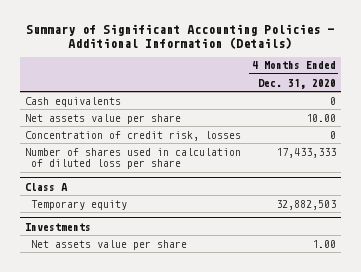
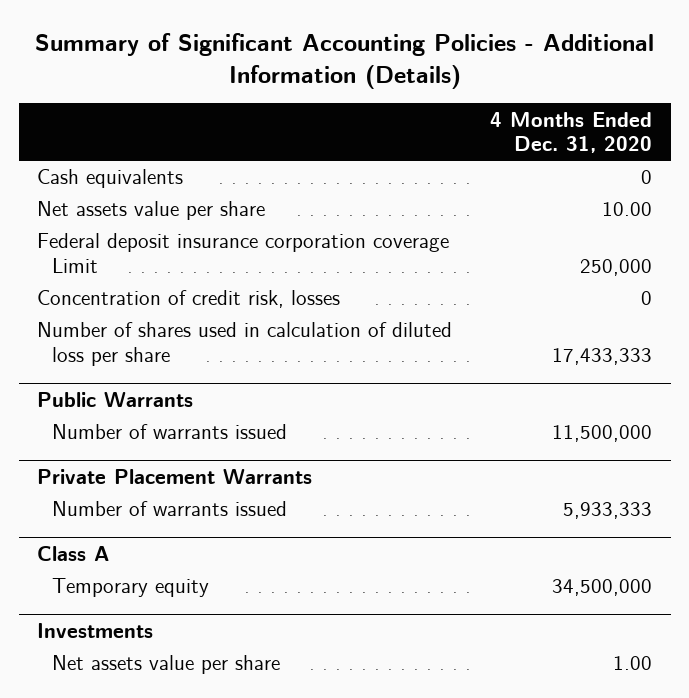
+ Federal deposit insurance corporation coverage Limit | 250,000
+ Public Warrants
+ Number of warrants issued | 11,500,000
+ Private Placement Warrants
+ Number of warrants issued | 5,933,333
@ Class A
- Temporary equity | 32,882,503
+ Temporary equity | 34,500,000

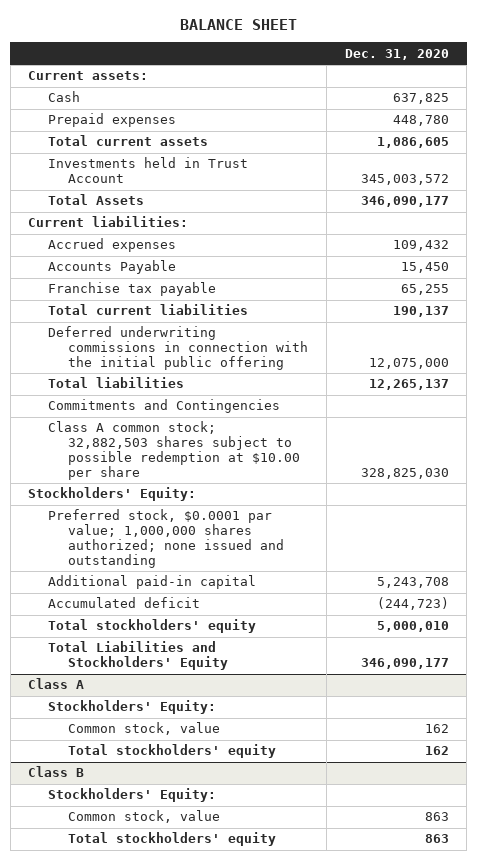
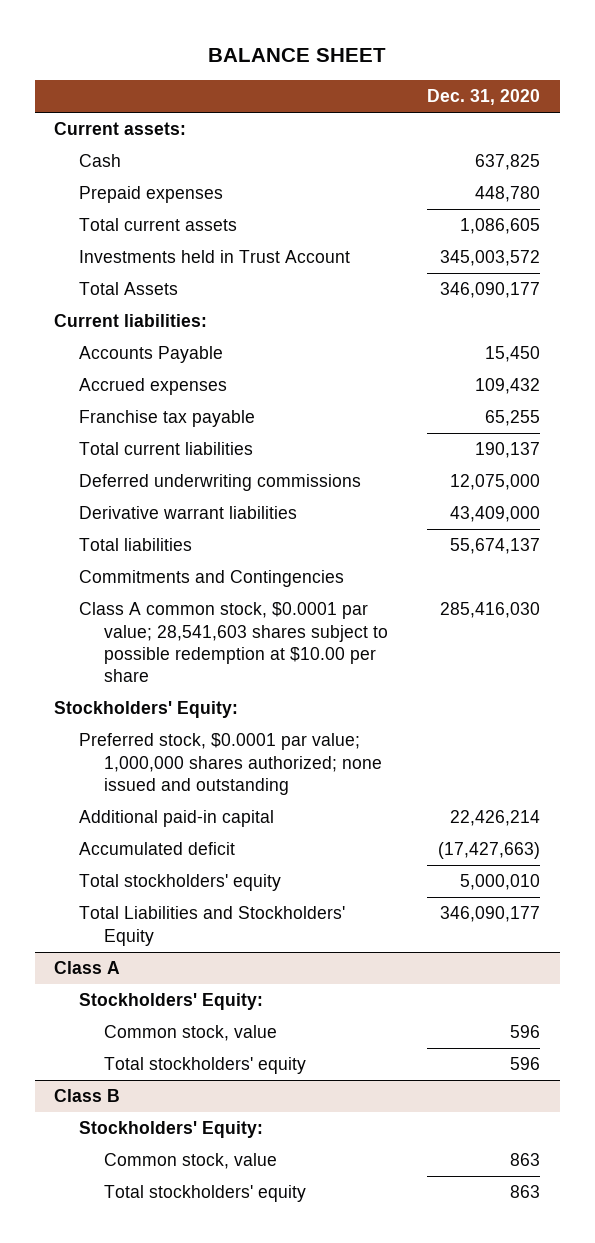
moved down: Accrued expenses | 109,432
- Deferred underwriting commissions in connection with the initial public offering | 12,075,000
- Total liabilities | 12,265,137
+ Deferred underwriting commissions | 12,075,000
+ Derivative warrant liabilities | 43,409,000
+ Total liabilities | 55,674,137
- Class A common stock; 32,882,503 shares subject to possible redemption at $10.00 per share | 328,825,030
+ Class A common stock, $0.0001 par value; 28,541,603 shares subject to possible redemption at $10.00 per share | 285,416,030
- Additional paid-in capital | 5,243,708
- Accumulated deficit | (244,723)
+ Additional paid-in capital | 22,426,214
+ Accumulated deficit | (17,427,663)
@ Class A
- Common stock, value | 162
- Total stockholders' equity | 162
+ Common stock, value | 596
+ Total stockholders' equity | 596

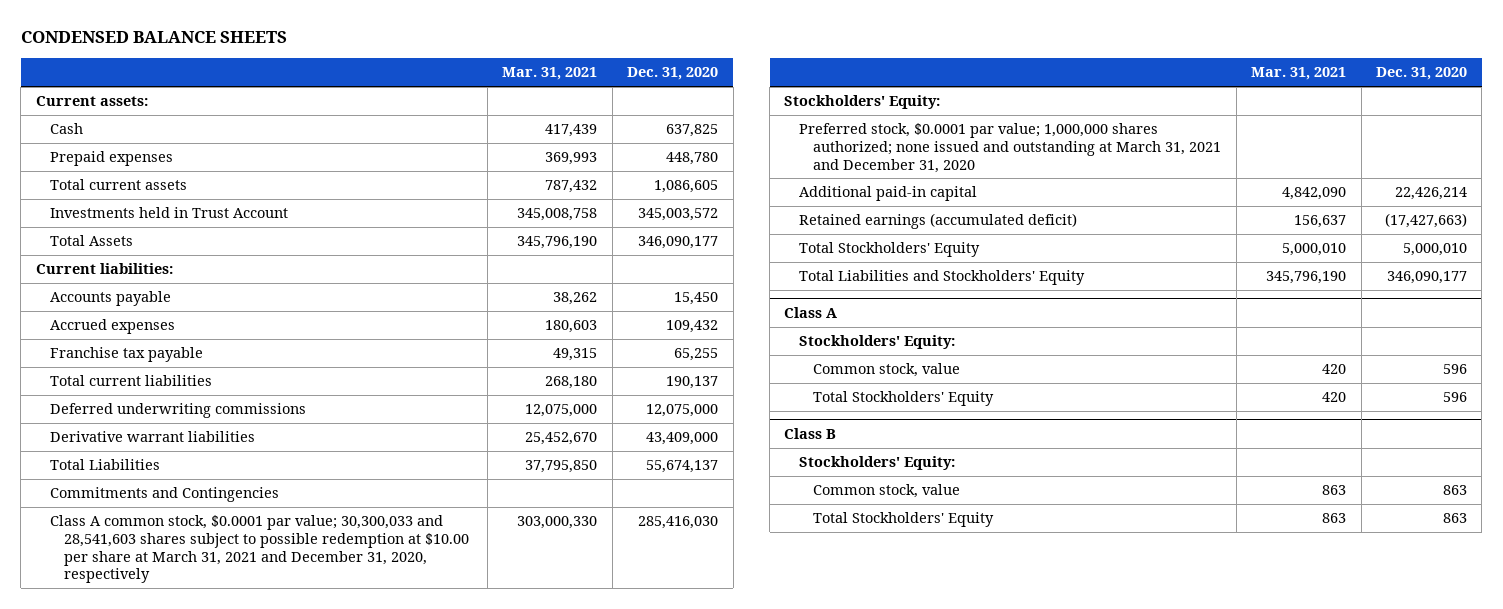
- BALANCE SHEET
+ CONDENSED BALANCE SHEETS
- | Dec. 31, 2020
+ | Mar. 31, 2021 | Dec. 31, 2020
- Accounts Payable | 15,450
+ Accounts payable | 38,262 | 15,450
- Total liabilities | 55,674,137
+ Total Liabilities | 37,795,850 | 55,674,137
- Class A common stock, $0.0001 par value; 28,541,603 shares subject to possible redemption at $10.00 per share | 285,416,030
+ Class A common stock, $0.0001 par value; 30,300,033 and 28,541,603 shares subject to possible redemption at $10.00 per share at March 31, 2021 and December 31, 2020, respectively | 303,000,330 | 285,416,030
- Preferred stock, $0.0001 par value; 1,000,000 shares authorized; none issued and outstanding
+ Preferred stock, $0.0001 par value; 1,000,000 shares authorized; none issued and outstanding at March 31, 2021 and December 31, 2020
- Accumulated deficit | (17,427,663)
- Total stockholders' equity | 5,000,010
+ Retained earnings (accumulated deficit) | 156,637 | (17,427,663)
+ Total Stockholders' Equity | 5,000,010 | 5,000,010
@ Class A
- Total stockholders' equity | 596
+ Total Stockholders' Equity | 420 | 596
@ Class B
- Total stockholders' equity | 863
+ Total Stockholders' Equity | 863 | 863

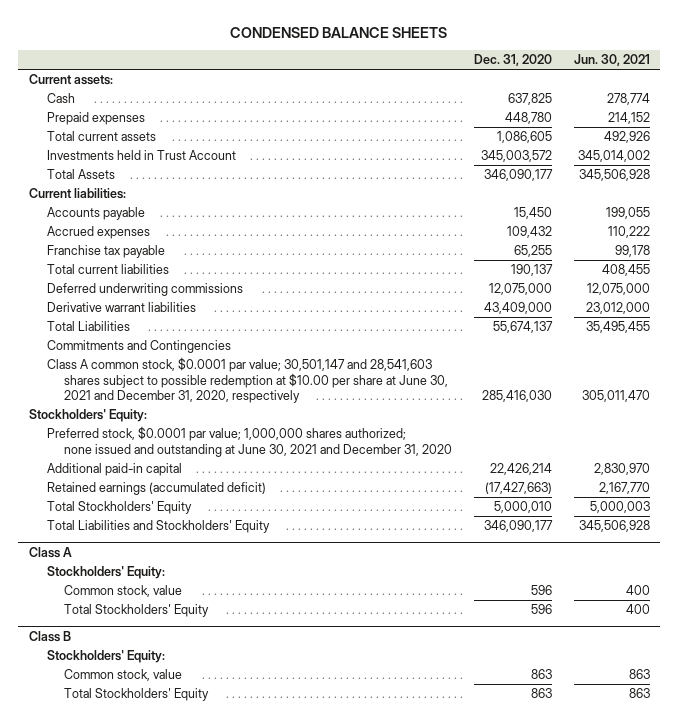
- | Mar. 31, 2021 | Dec. 31, 2020
+ | Dec. 31, 2020 | Jun. 30, 2021
- Class A common stock, $0.0001 par value; 30,300,033 and 28,541,603 shares subject to possible redemption at $10.00 per share at March 31, 2021 and December 31, 2020, respectively | 303,000,330 | 285,416,030
+ Class A common stock, $0.0001 par value; 30,501,147 and 28,541,603 shares subject to possible redemption at $10.00 per share at June 30, 2021 and December 31, 2020, respectively | 285,416,030 | 305,011,470
- Preferred stock, $0.0001 par value; 1,000,000 shares authorized; none issued and outstanding at March 31, 2021 and December 31, 2020
+ Preferred stock, $0.0001 par value; 1,000,000 shares authorized; none issued and outstanding at June 30, 2021 and December 31, 2020

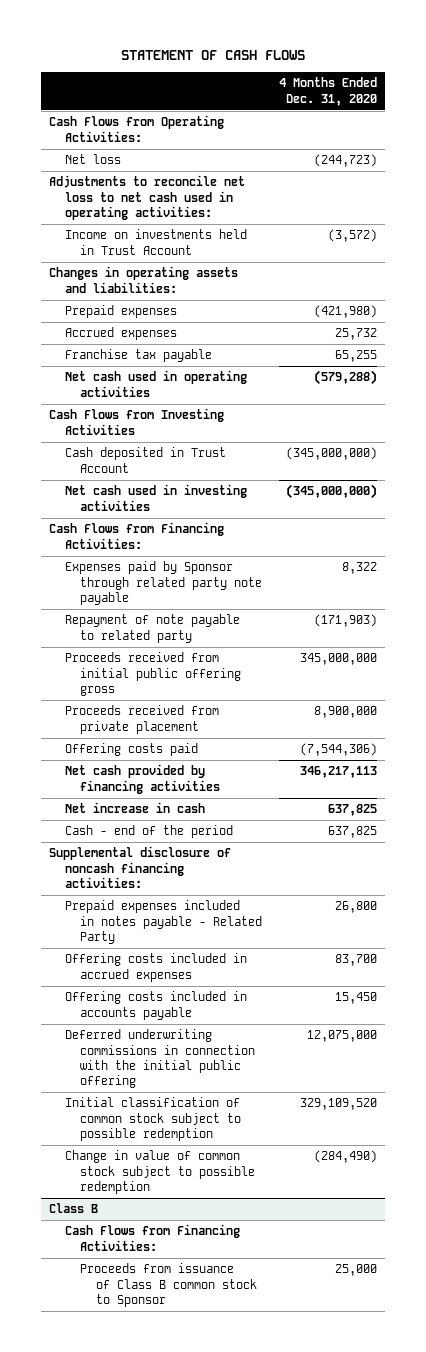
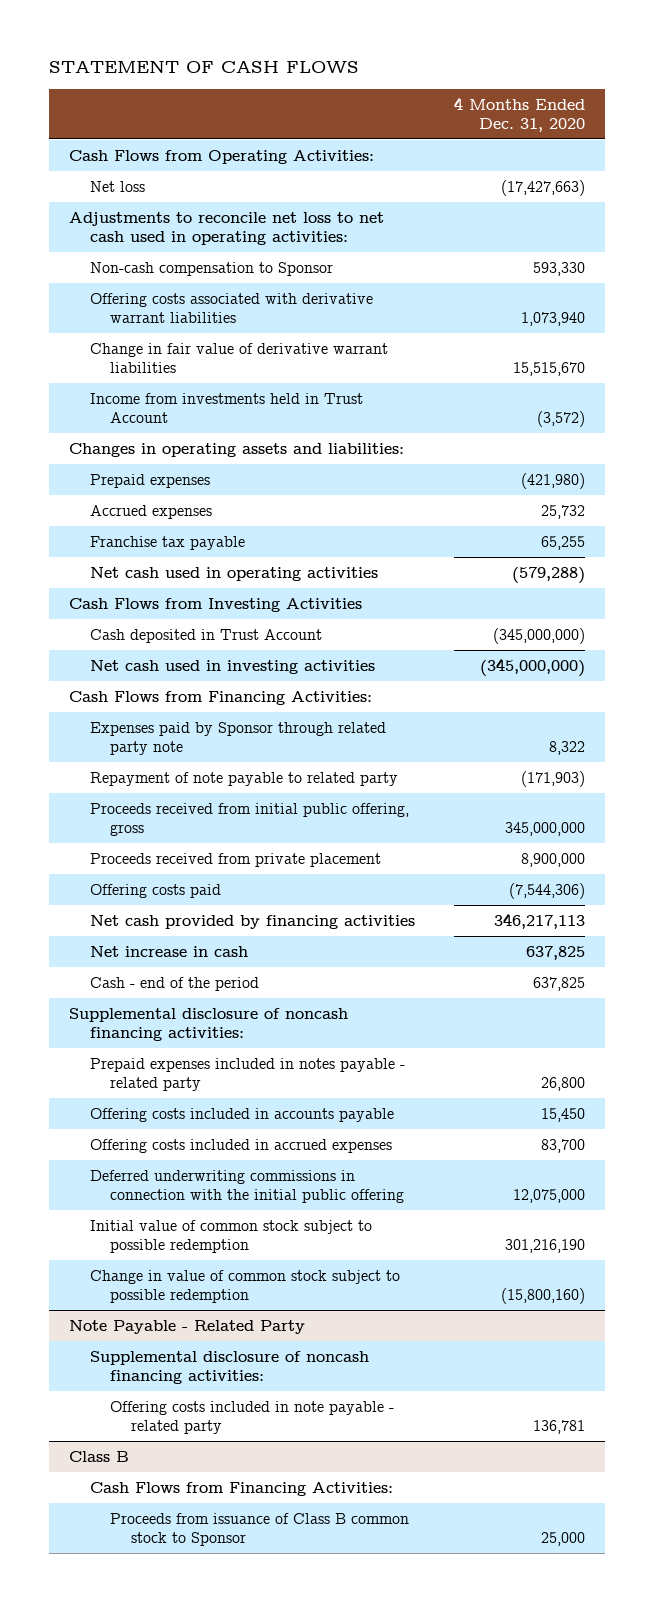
- Net loss | (244,723)
+ Net loss | (17,427,663)
- Income on investments held in Trust Account | (3,572)
+ Non-cash compensation to Sponsor | 593,330
+ Offering costs associated with derivative warrant liabilities | 1,073,940
+ Change in fair value of derivative warrant liabilities | 15,515,670
+ Income from investments held in Trust Account | (3,572)
- Expenses paid by Sponsor through related party note payable | 8,322
+ Expenses paid by Sponsor through related party note | 8,322
- Proceeds received from initial public offering gross | 345,000,000
+ Proceeds received from initial public offering, gross | 345,000,000
- Prepaid expenses included in notes payable - Related Party | 26,800
+ Prepaid expenses included in notes payable - related party | 26,800
moved down: Offering costs included in accrued expenses | 83,700
- Initial classification of common stock subject to possible redemption | 329,109,520
- Change in value of common stock subject to possible redemption | (284,490)
+ Initial value of common stock subject to possible redemption | 301,216,190
+ Change in value of common stock subject to possible redemption | (15,800,160)
+ Note Payable - Related Party
+ Supplemental disclosure of noncash financing activities:
+ Offering costs included in note payable - related party | 136,781

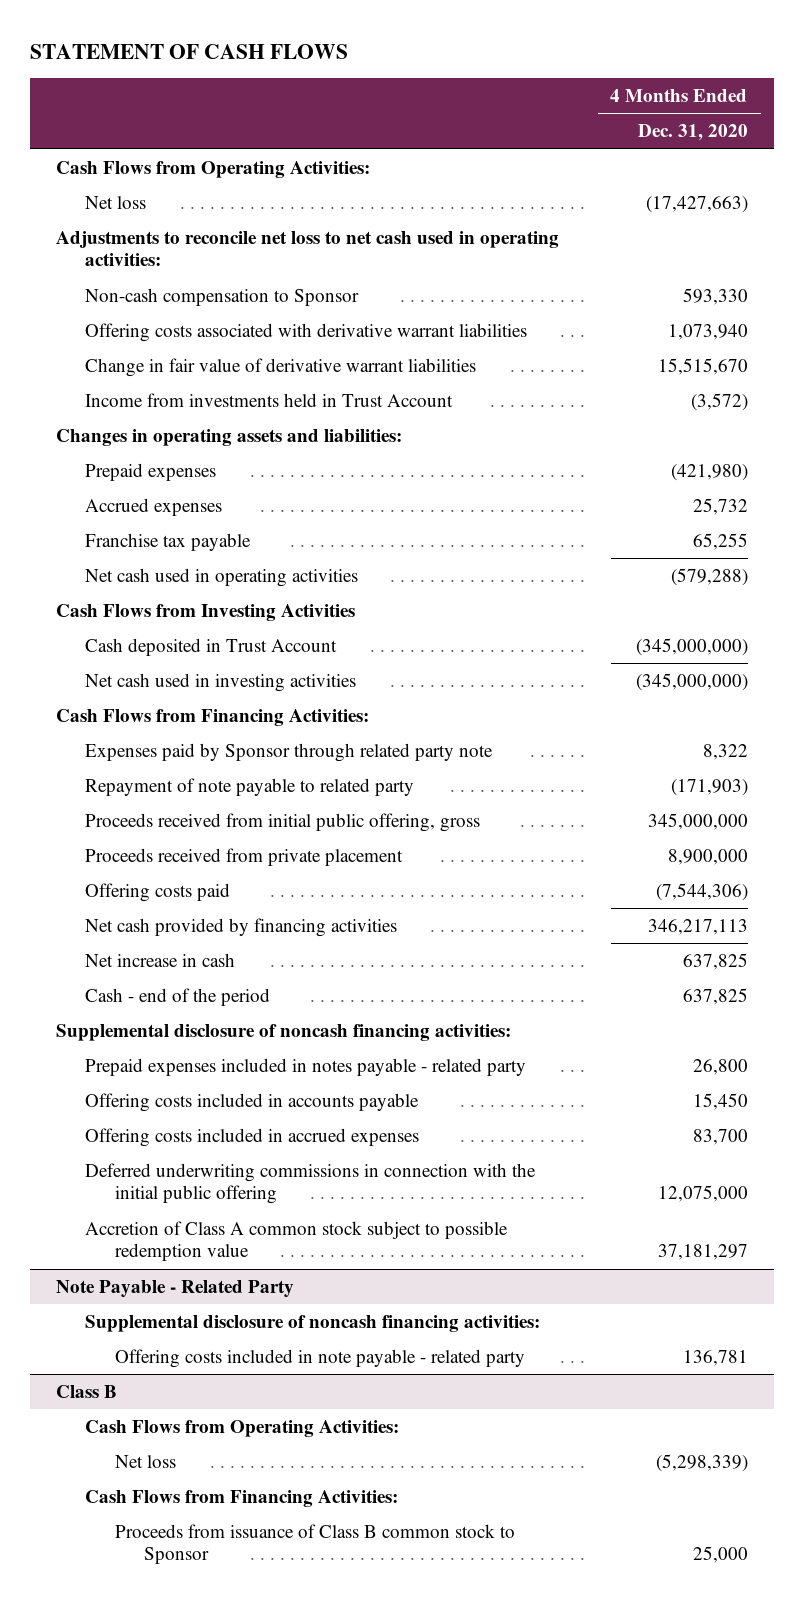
- Initial value of common stock subject to possible redemption | 301,216,190
- Change in value of common stock subject to possible redemption | (15,800,160)
+ Accretion of Class A common stock subject to possible redemption value | 37,181,297
@ Class B
+ Cash Flows from Operating Activities:
+ Net loss | (5,298,339)

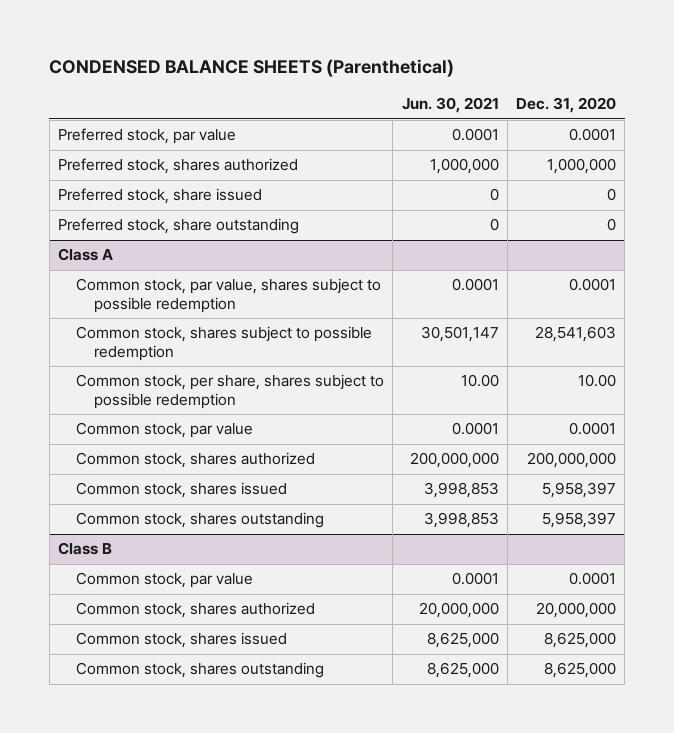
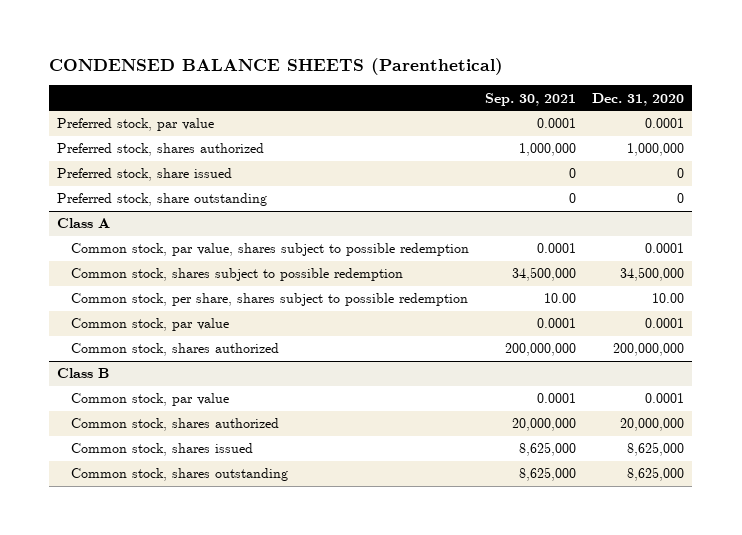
- | Jun. 30, 2021 | Dec. 31, 2020
+ | Sep. 30, 2021 | Dec. 31, 2020
@ Class A
- Common stock, shares subject to possible redemption | 30,501,147 | 28,541,603
+ Common stock, shares subject to possible redemption | 34,500,000 | 34,500,000
- Common stock, shares issued | 3,998,853 | 5,958,397
- Common stock, shares outstanding | 3,998,853 | 5,958,397

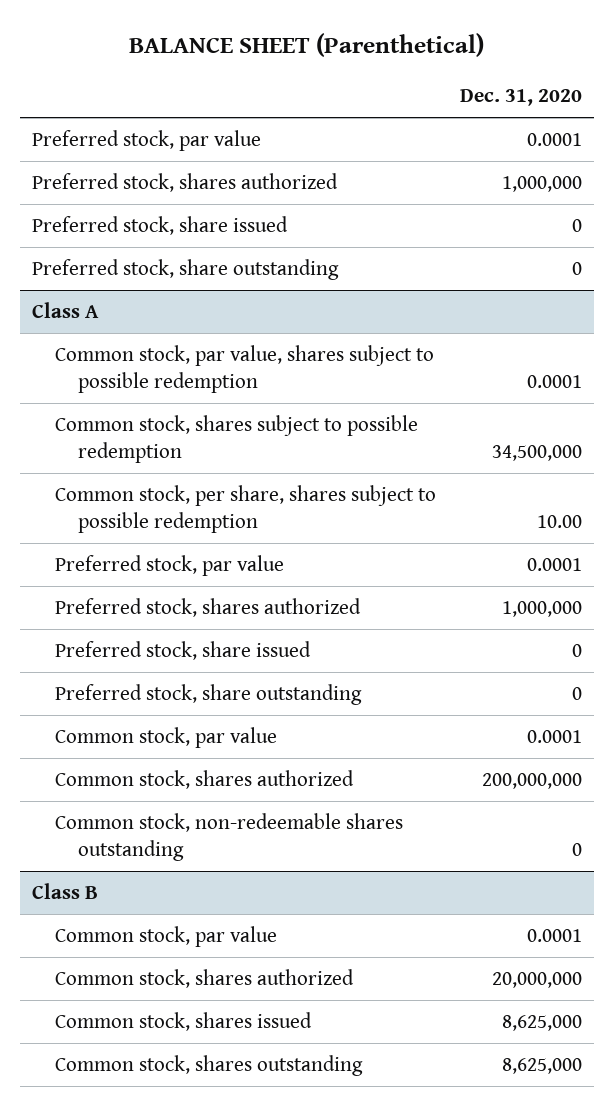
- CONDENSED BALANCE SHEETS (Parenthetical)
+ BALANCE SHEET (Parenthetical)
- | Sep. 30, 2021 | Dec. 31, 2020
+ | Dec. 31, 2020
@ Class A
+ Preferred stock, par value | 0.0001
+ Preferred stock, shares authorized | 1,000,000
+ Preferred stock, share issued | 0
+ Preferred stock, share outstanding | 0
+ Common stock, non-redeemable shares outstanding | 0

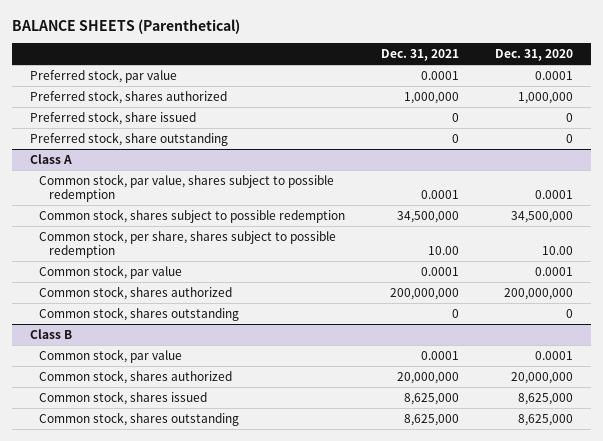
- BALANCE SHEET (Parenthetical)
+ BALANCE SHEETS (Parenthetical)
- | Dec. 31, 2020
+ | Dec. 31, 2021 | Dec. 31, 2020
@ Class A
- Preferred stock, par value | 0.0001
- Preferred stock, shares authorized | 1,000,000
- Preferred stock, share issued | 0
- Preferred stock, share outstanding | 0
- Common stock, non-redeemable shares outstanding | 0
+ Common stock, shares outstanding | 0 | 0

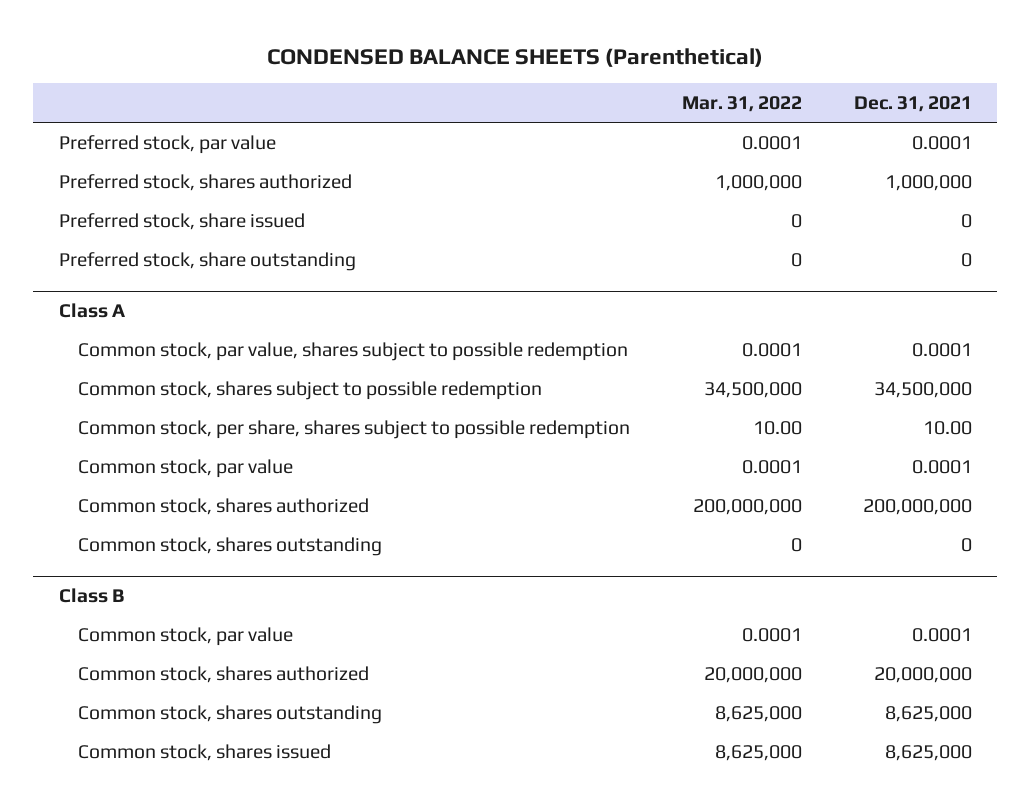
- BALANCE SHEETS (Parenthetical)
+ CONDENSED BALANCE SHEETS (Parenthetical)
- | Dec. 31, 2021 | Dec. 31, 2020
+ | Mar. 31, 2022 | Dec. 31, 2021
@ Class B
moved down: Common stock, shares issued | 8,625,000 | 8,625,000

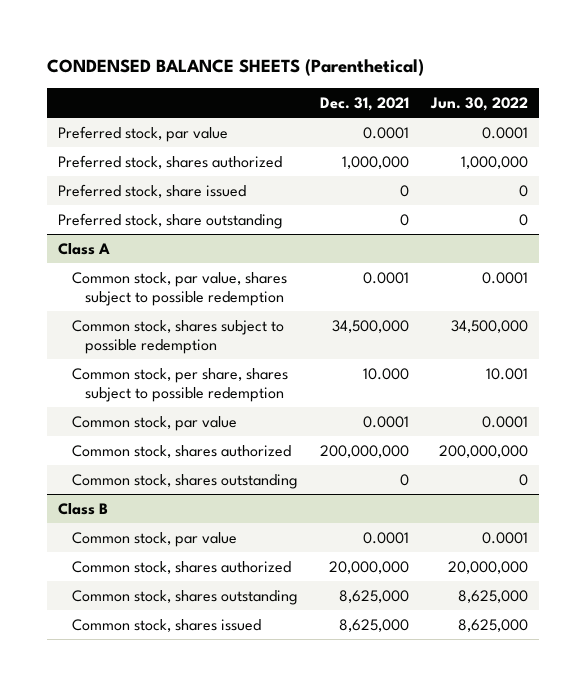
- | Mar. 31, 2022 | Dec. 31, 2021
+ | Dec. 31, 2021 | Jun. 30, 2022
@ Class A
- Common stock, per share, shares subject to possible redemption | 10.00 | 10.00
+ Common stock, per share, shares subject to possible redemption | 10.000 | 10.001

